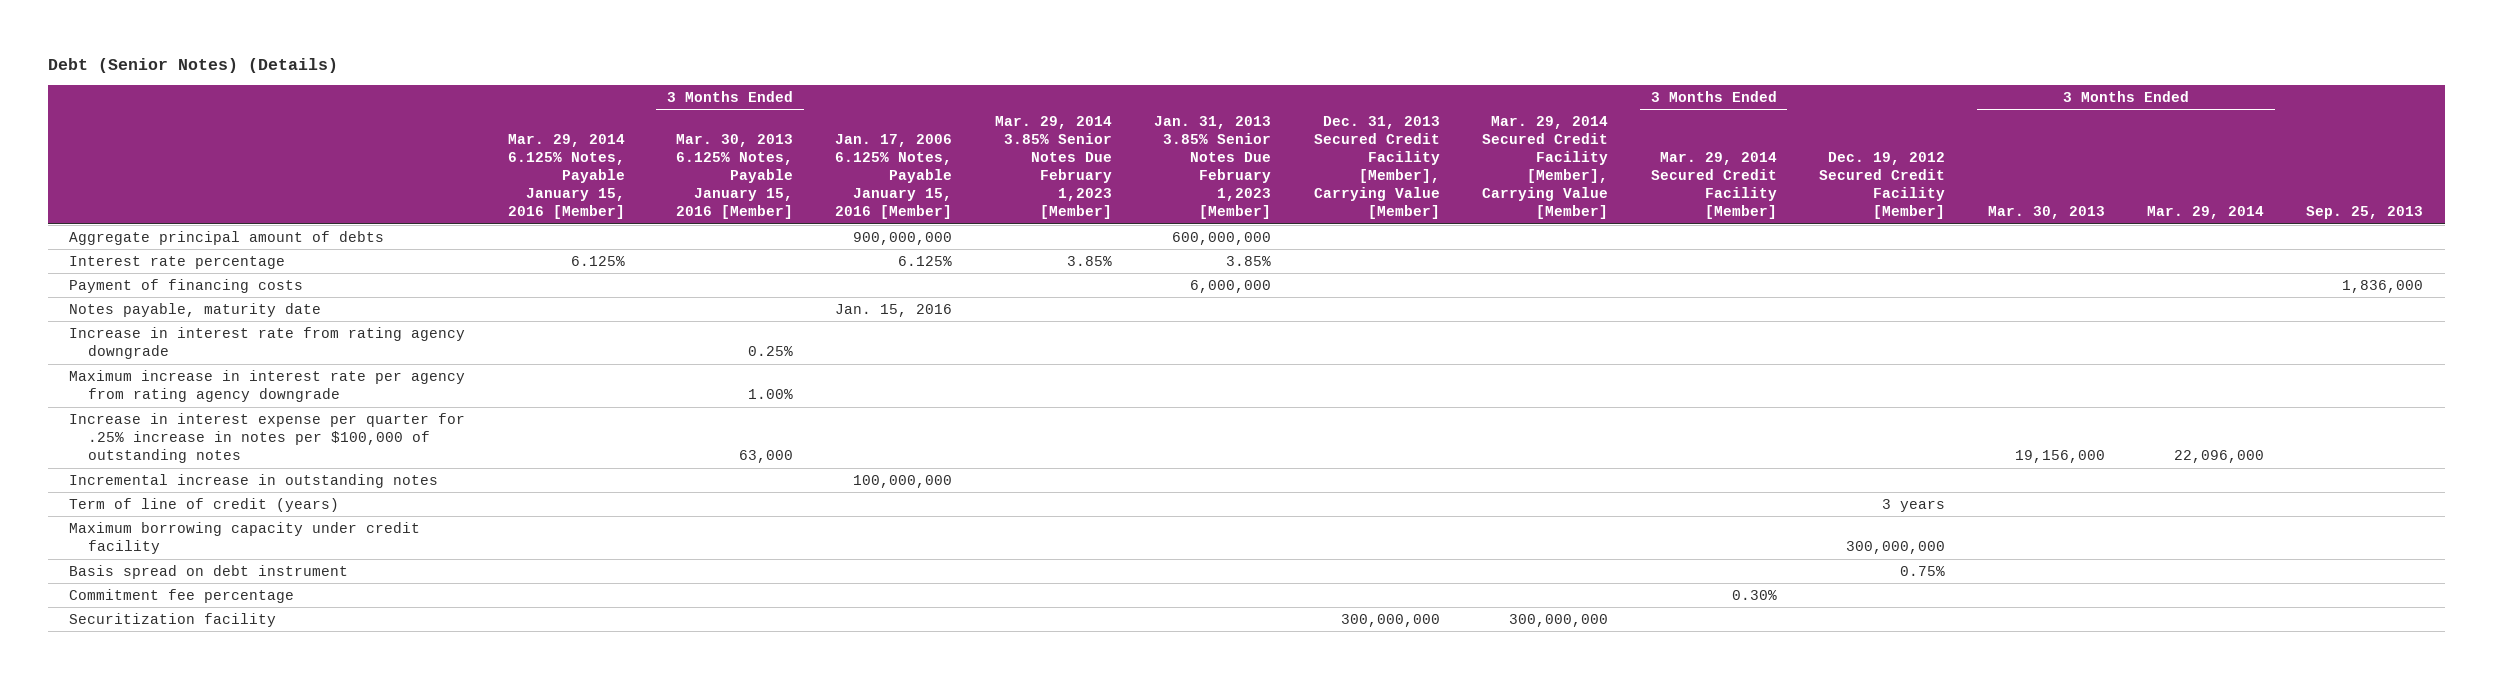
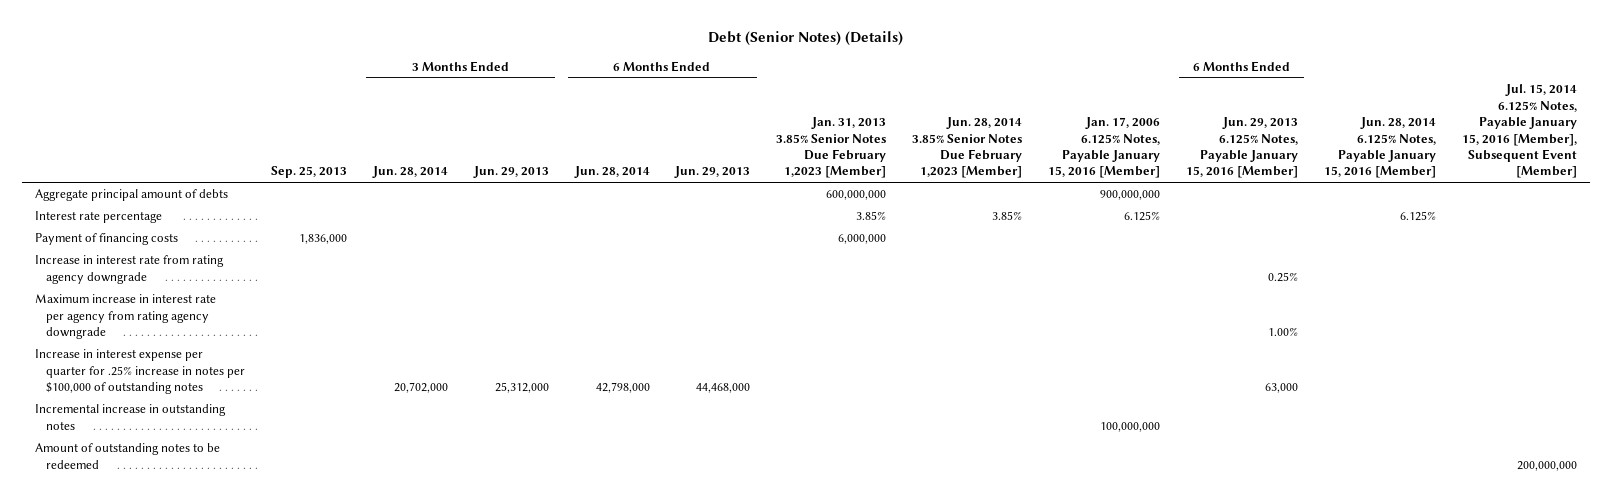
- | Mar. 29, 2014 6.125% Notes, Payable January 15, 2016 [Member] | 3 Months Ended Mar. 30, 2013 6.125% Notes, Payable January 15, 2016 [Member] | Jan. 17, 2006 6.125% Notes, Payable January 15, 2016 [Member] | Mar. 29, 2014 3.85% Senior Notes Due February 1,2023 [Member] | Jan. 31, 2013 3.85% Senior Notes Due February 1,2023 [Member] | Dec. 31, 2013 Secured Credit Facility [Member], Carrying Value [Member] | Mar. 29, 2014 Secured Credit Facility [Member], Carrying Value [Member] | 3 Months Ended Mar. 29, 2014 Secured Credit Facility [Member] | Dec. 19, 2012 Secured Credit Facility [Member] | 3 Months Ended Mar. 30, 2013 | 3 Months Ended Mar. 29, 2014 | Sep. 25, 2013
+ | Sep. 25, 2013 | 3 Months Ended Jun. 28, 2014 | 3 Months Ended Jun. 29, 2013 | 6 Months Ended Jun. 28, 2014 | 6 Months Ended Jun. 29, 2013 | Jan. 31, 2013 3.85% Senior Notes Due February 1,2023 [Member] | Jun. 28, 2014 3.85% Senior Notes Due February 1,2023 [Member] | Jan. 17, 2006 6.125% Notes, Payable January 15, 2016 [Member] | 6 Months Ended Jun. 29, 2013 6.125% Notes, Payable January 15, 2016 [Member] | Jun. 28, 2014 6.125% Notes, Payable January 15, 2016 [Member] | Jul. 15, 2014 6.125% Notes, Payable January 15, 2016 [Member], Subsequent Event [Member]
- Notes payable, maturity date | | | Jan. 15, 2016 | | | | | | | | |
- Term of line of credit (years) | | | | | | | | | 3 years | | |
- Maximum borrowing capacity under credit facility | | | | | | | | | 300,000,000 | | |
- Basis spread on debt instrument | | | | | | | | | 0.75% | | |
- Commitment fee percentage | | | | | | | | 0.30% | | | |
- Securitization facility | | | | | | 300,000,000 | 300,000,000 | | | | |
+ Amount of outstanding notes to be redeemed | | | | | | | | | | | 200,000,000

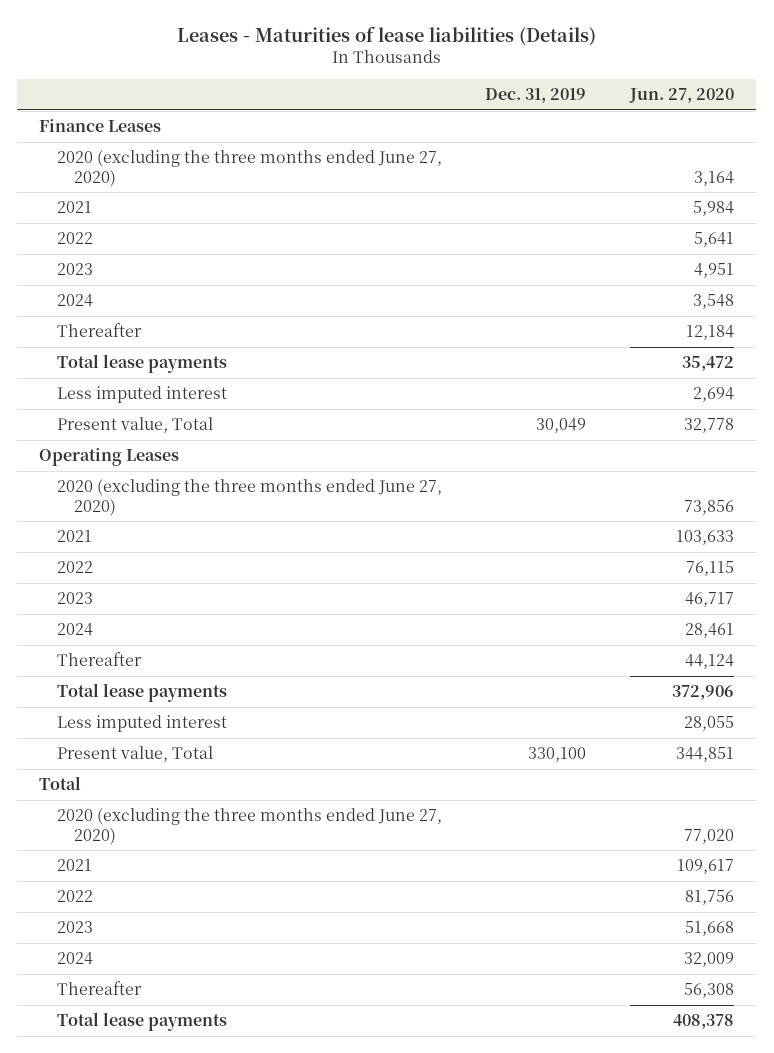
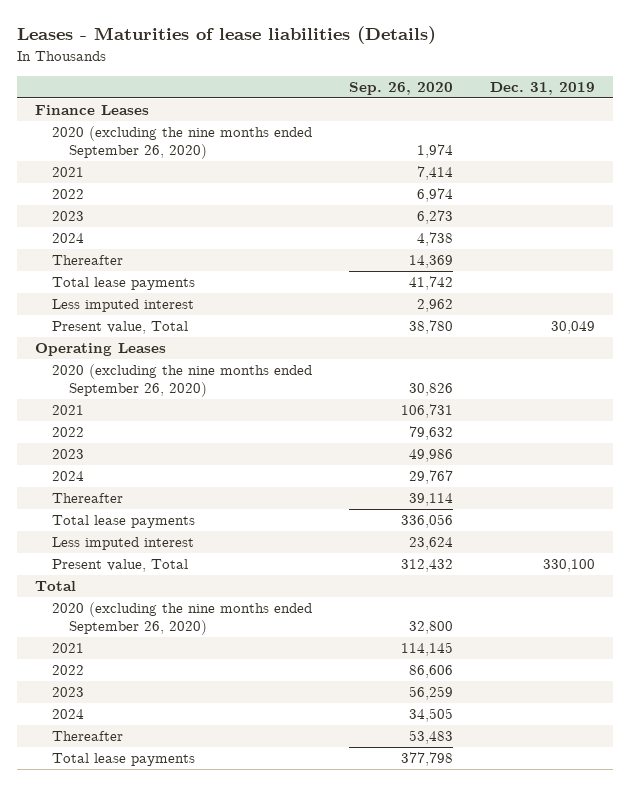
- | Dec. 31, 2019 | Jun. 27, 2020
+ | Sep. 26, 2020 | Dec. 31, 2019
- 2020 (excluding the three months ended June 27, 2020) | | 3,164
+ 2020 (excluding the nine months ended September 26, 2020) | 1,974 |
- 2020 (excluding the three months ended June 27, 2020) | | 73,856
+ 2020 (excluding the nine months ended September 26, 2020) | 30,826 |
- 2020 (excluding the three months ended June 27, 2020) | | 77,020
+ 2020 (excluding the nine months ended September 26, 2020) | 32,800 |

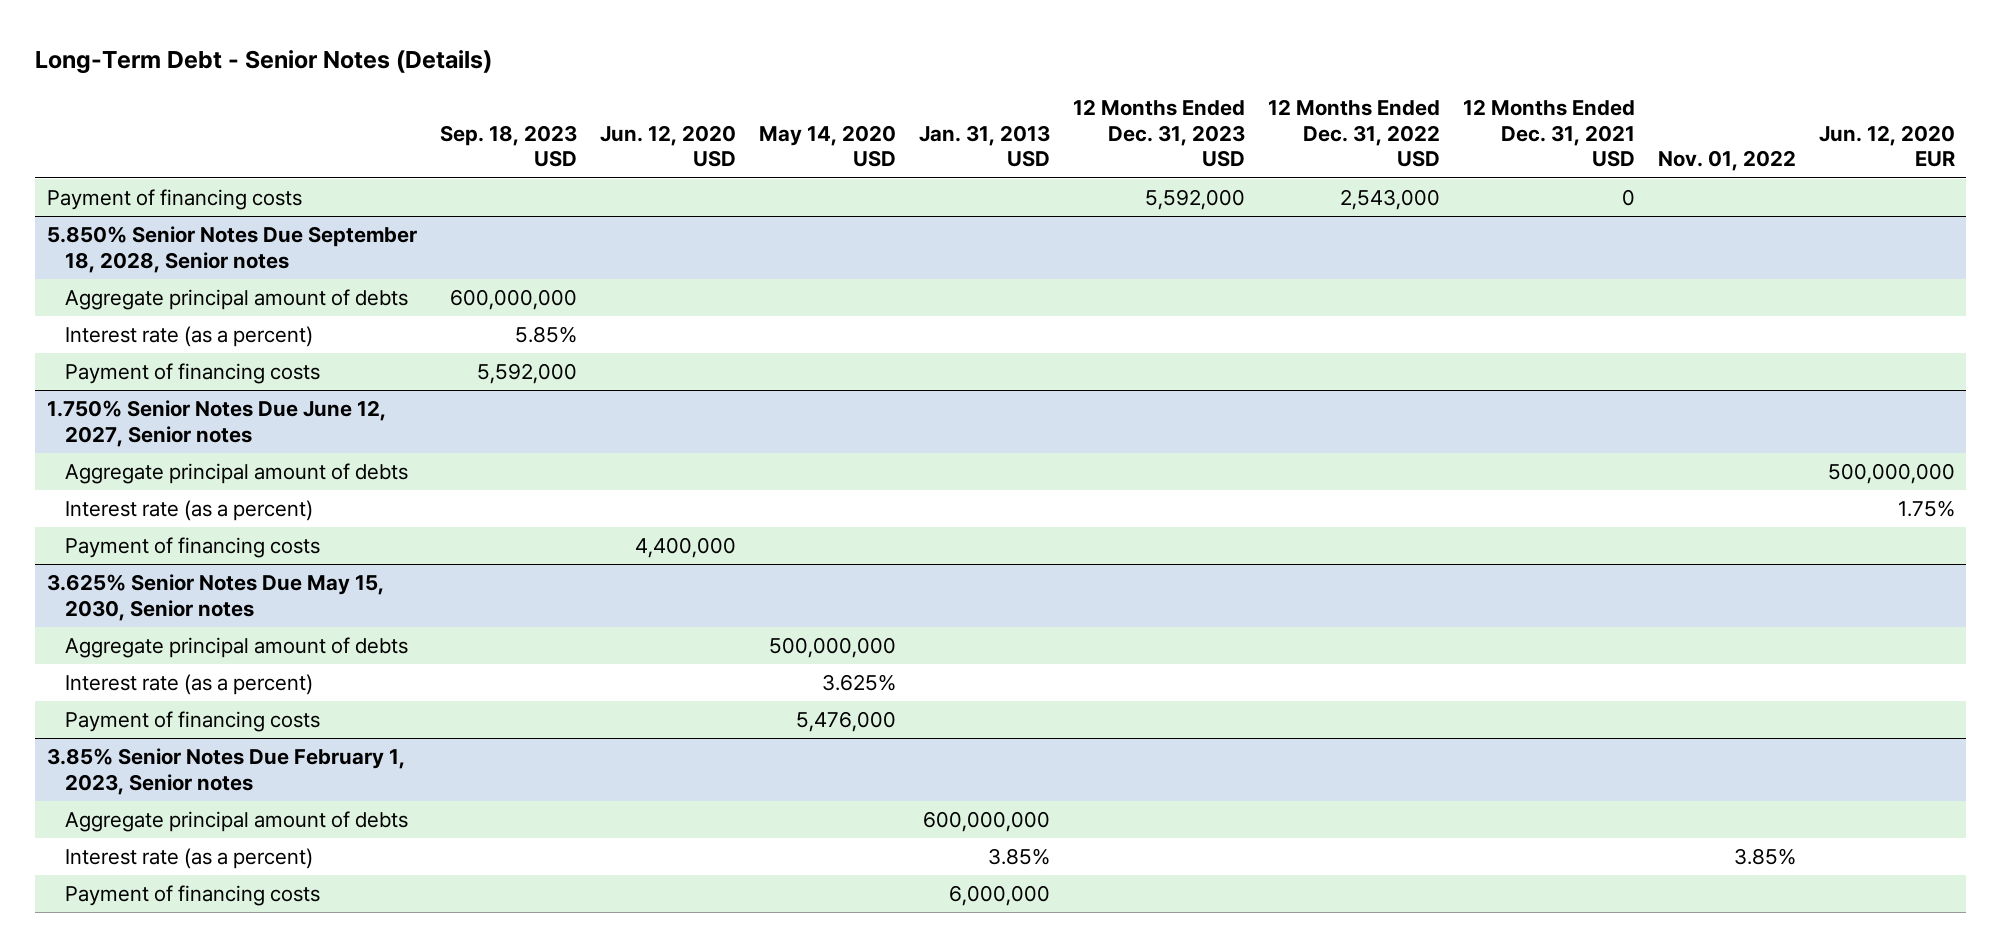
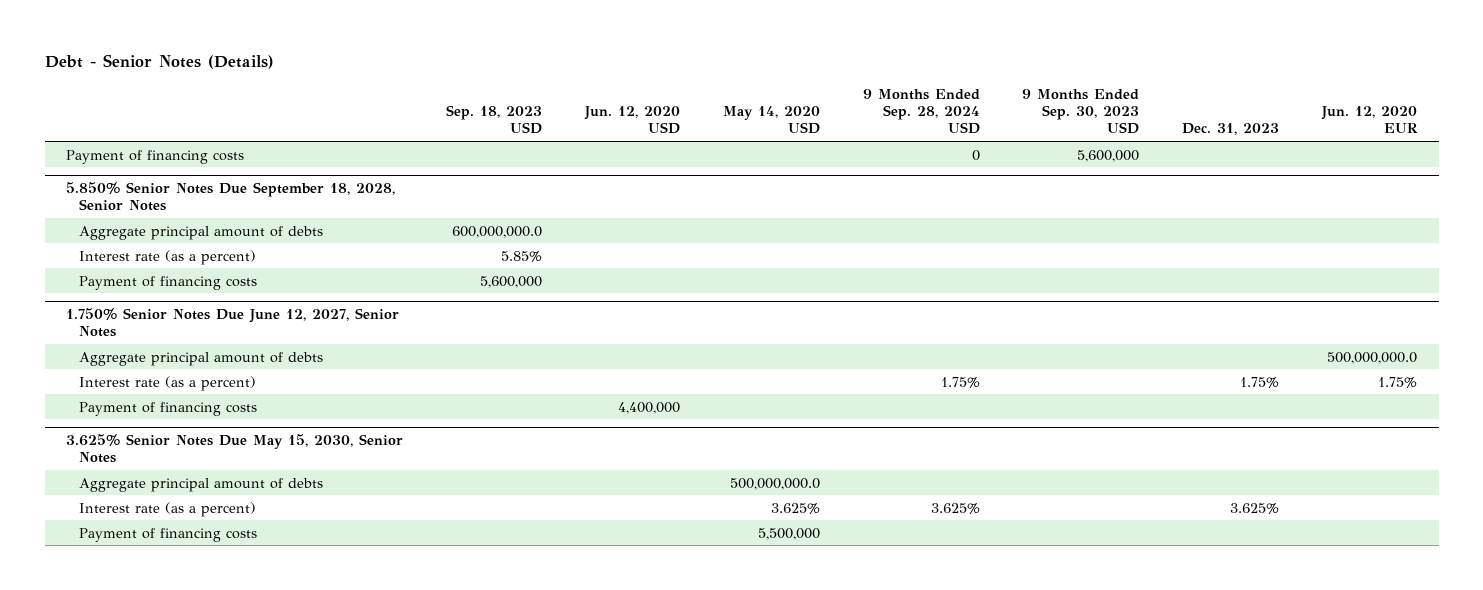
- Long-Term Debt - Senior Notes (Details)
+ Debt - Senior Notes (Details)
- | Sep. 18, 2023 USD | Jun. 12, 2020 USD | May 14, 2020 USD | Jan. 31, 2013 USD | 12 Months Ended Dec. 31, 2023 USD | 12 Months Ended Dec. 31, 2022 USD | 12 Months Ended Dec. 31, 2021 USD | Nov. 01, 2022 | Jun. 12, 2020 EUR
+ | Sep. 18, 2023 USD | Jun. 12, 2020 USD | May 14, 2020 USD | 9 Months Ended Sep. 28, 2024 USD | 9 Months Ended Sep. 30, 2023 USD | Dec. 31, 2023 | Jun. 12, 2020 EUR
- 5.850% Senior Notes Due September 18, 2028, Senior notes
- Aggregate principal amount of debts | 600,000,000 | | | | | | | |
+ 5.850% Senior Notes Due September 18, 2028, Senior Notes
+ Aggregate principal amount of debts | 600,000,000.0 | | | | | |
- Payment of financing costs | 5,592,000 | | | | | | | |
- 1.750% Senior Notes Due June 12, 2027, Senior notes
- Aggregate principal amount of debts | | | | | | | | | 500,000,000
+ Payment of financing costs | 5,600,000 | | | | | |
+ 1.750% Senior Notes Due June 12, 2027, Senior Notes
+ Aggregate principal amount of debts | | | | | | | 500,000,000.0
- 3.625% Senior Notes Due May 15, 2030, Senior notes
- Aggregate principal amount of debts | | | 500,000,000 | | | | | |
+ 3.625% Senior Notes Due May 15, 2030, Senior Notes
+ Aggregate principal amount of debts | | | 500,000,000.0 | | | |
- Payment of financing costs | | | 5,476,000 | | | | | |
- 3.85% Senior Notes Due February 1, 2023, Senior notes
- Aggregate principal amount of debts | | | | 600,000,000 | | | | |
- Interest rate (as a percent) | | | | 3.85% | | | | 3.85% |
- Payment of financing costs | | | | 6,000,000 | | | | |
+ Payment of financing costs | | | 5,500,000 | | | |

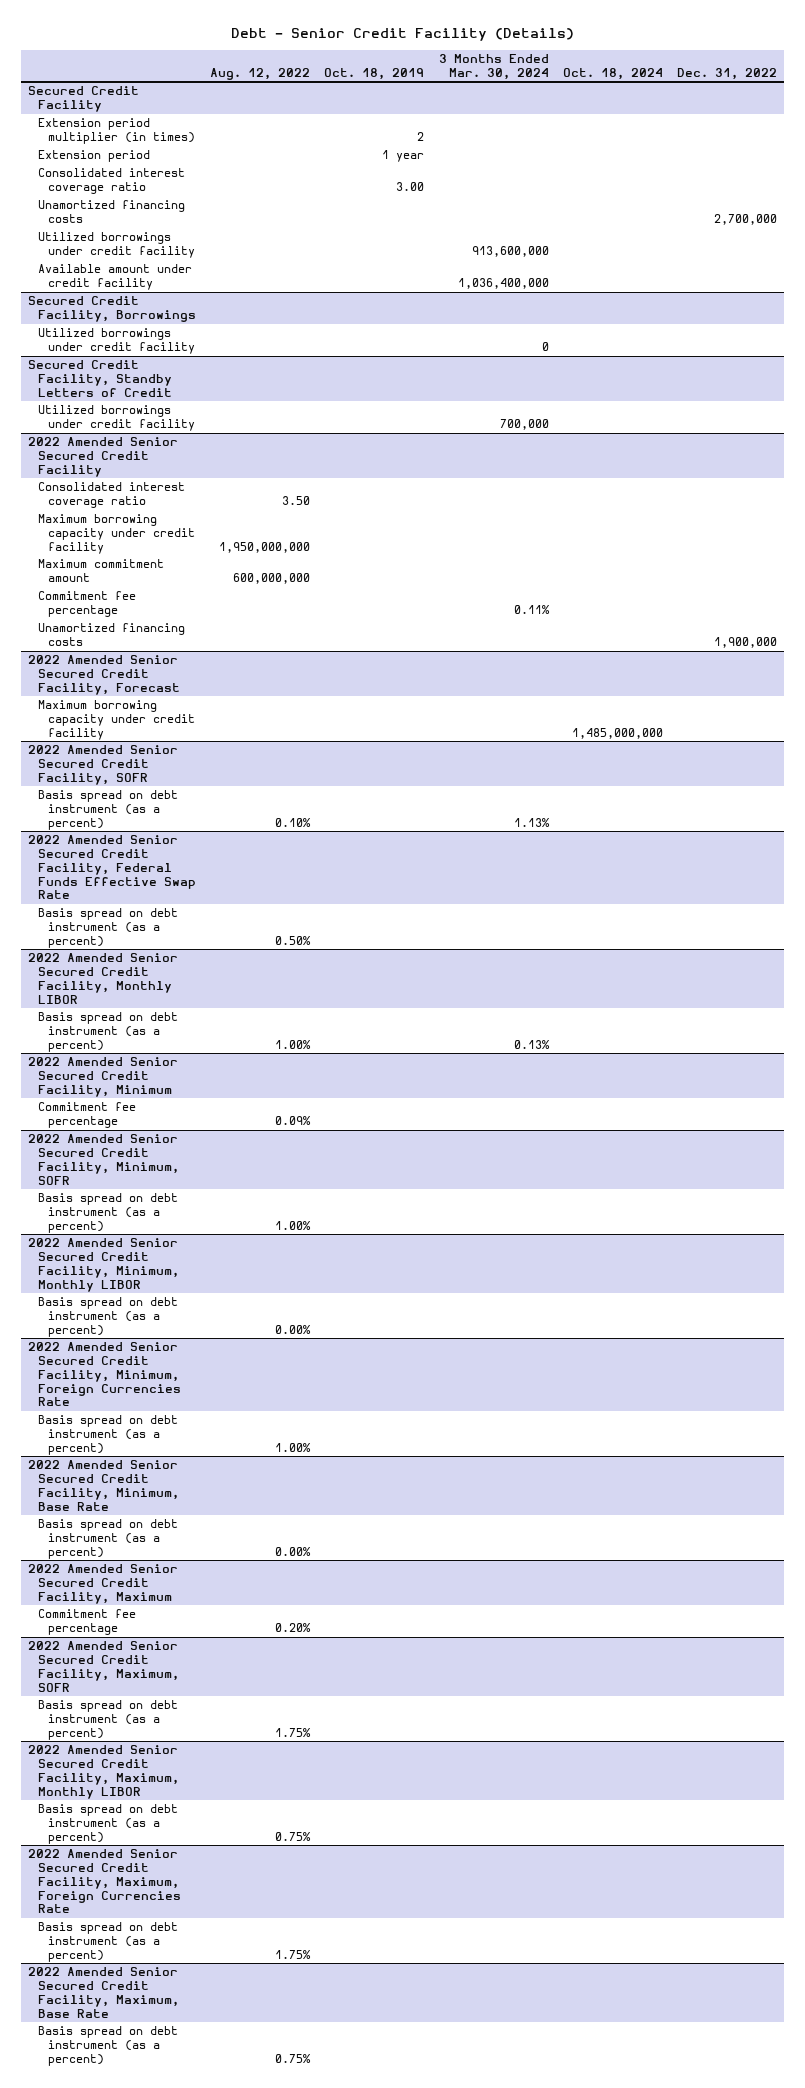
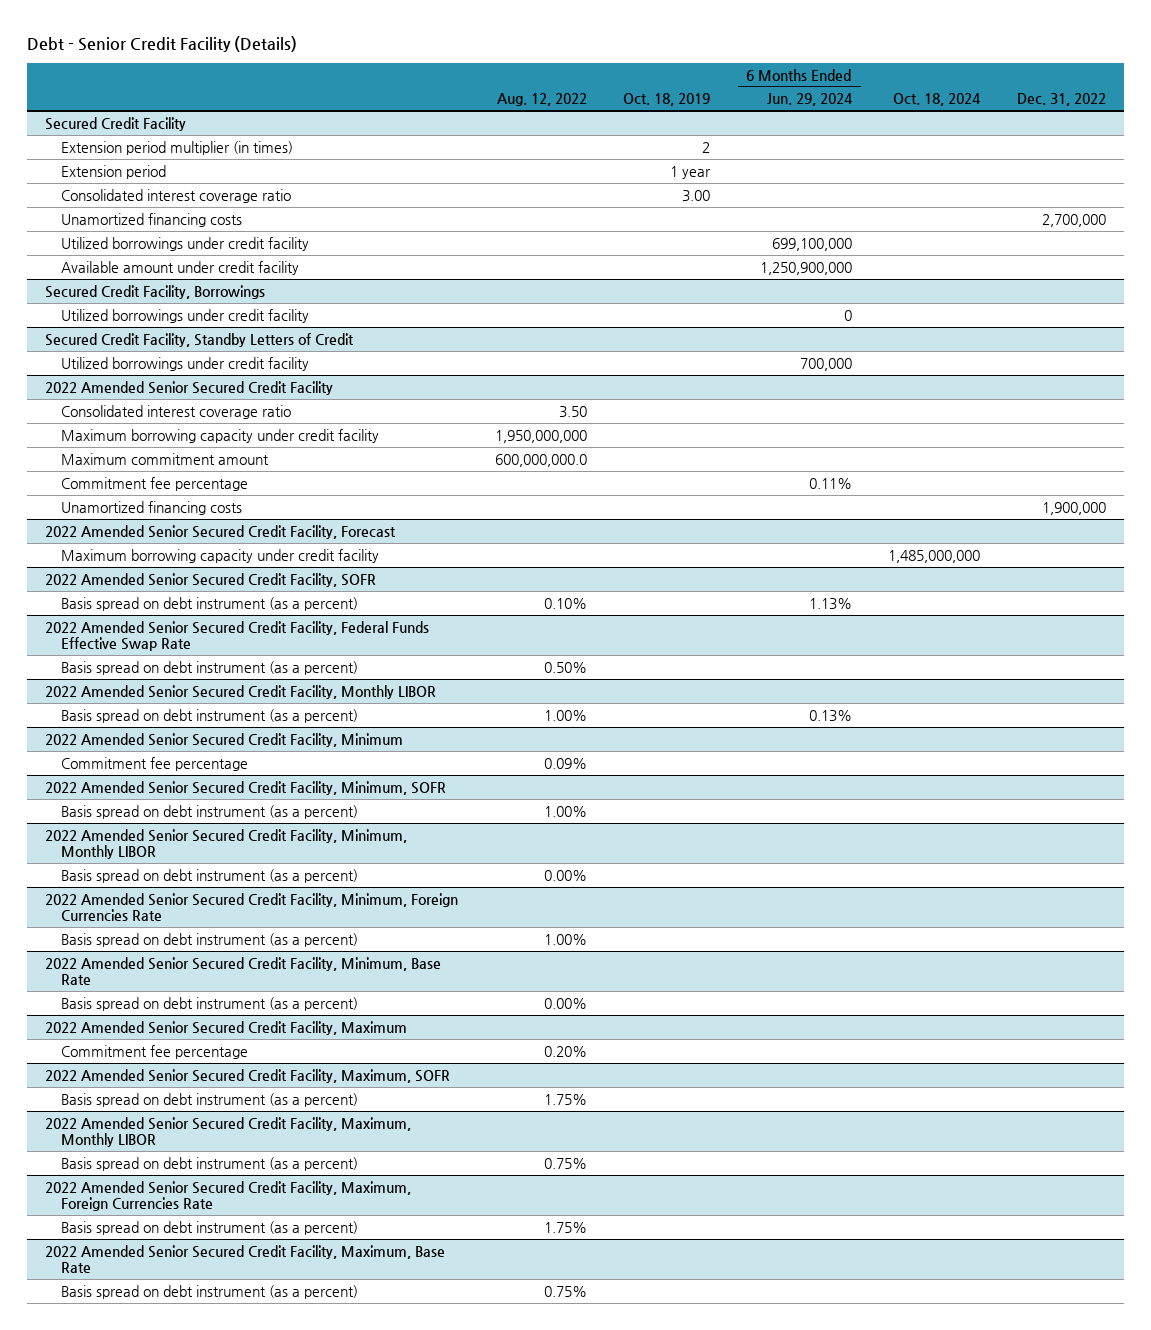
- | Aug. 12, 2022 | Oct. 18, 2019 | 3 Months Ended Mar. 30, 2024 | Oct. 18, 2024 | Dec. 31, 2022
+ | Aug. 12, 2022 | Oct. 18, 2019 | 6 Months Ended Jun. 29, 2024 | Oct. 18, 2024 | Dec. 31, 2022
@ 2022 Amended Senior Secured Credit Facility
- Maximum commitment amount | 600,000,000 | | | |
+ Maximum commitment amount | 600,000,000.0 | | | |

